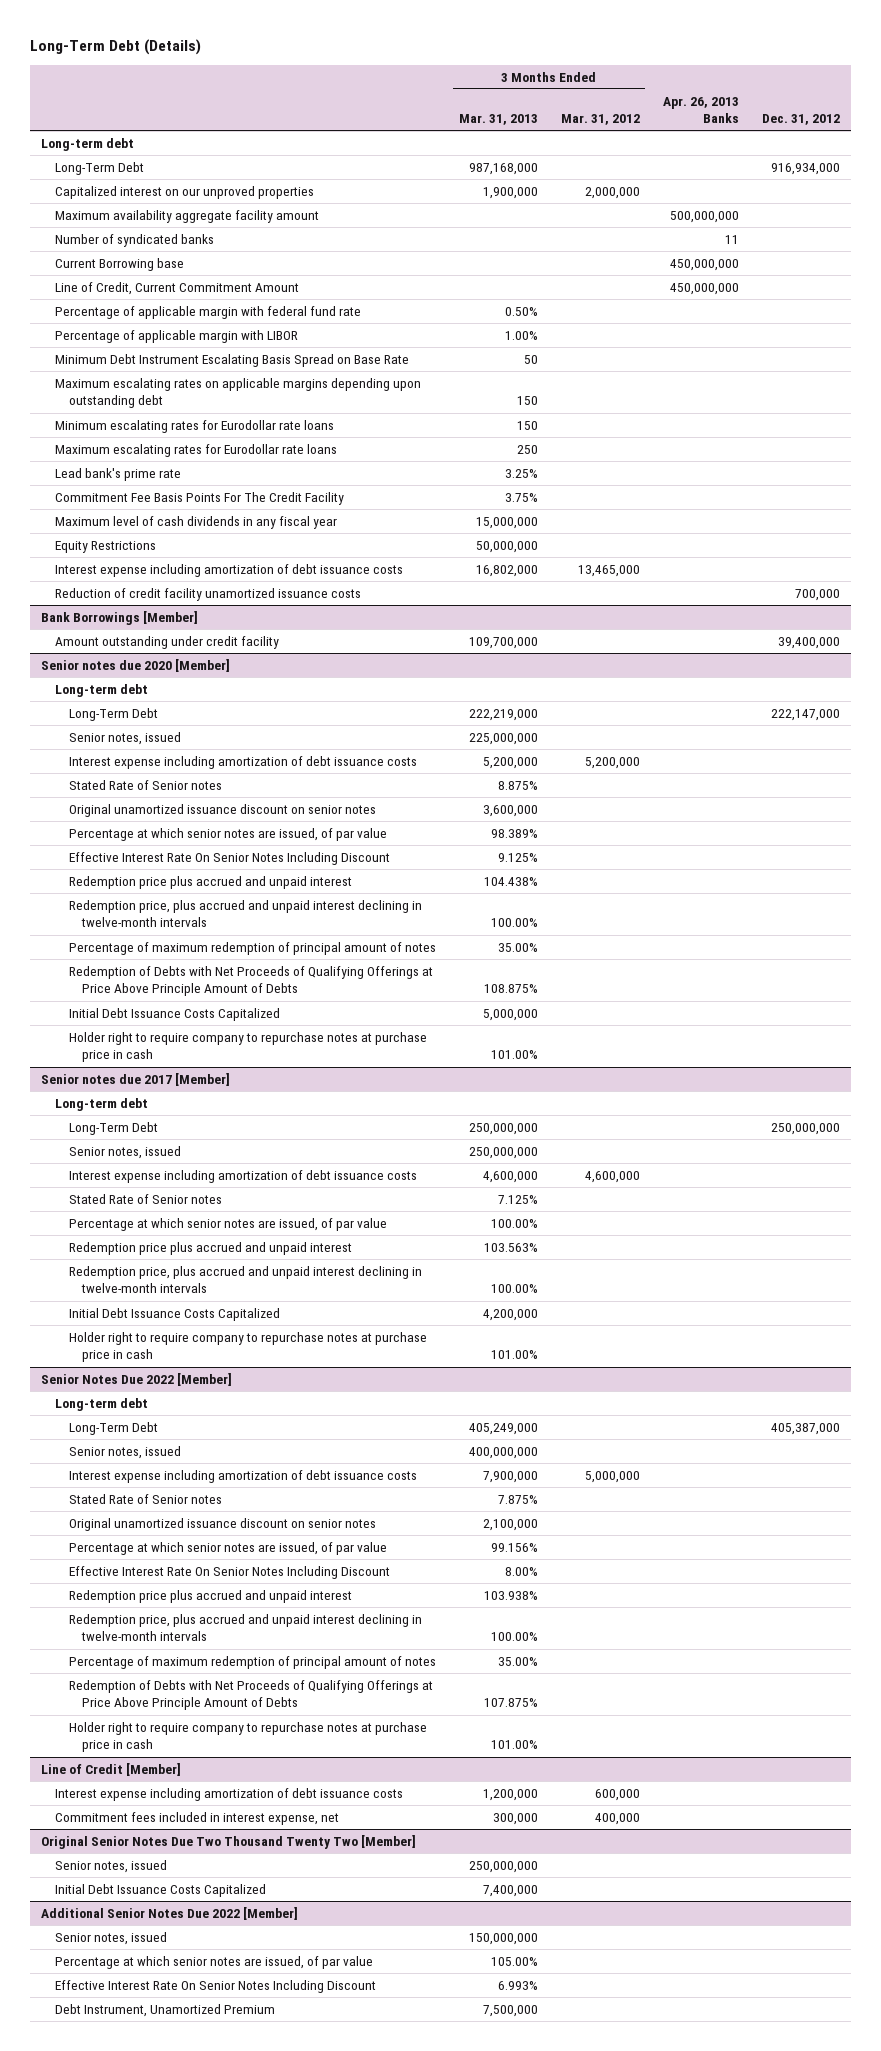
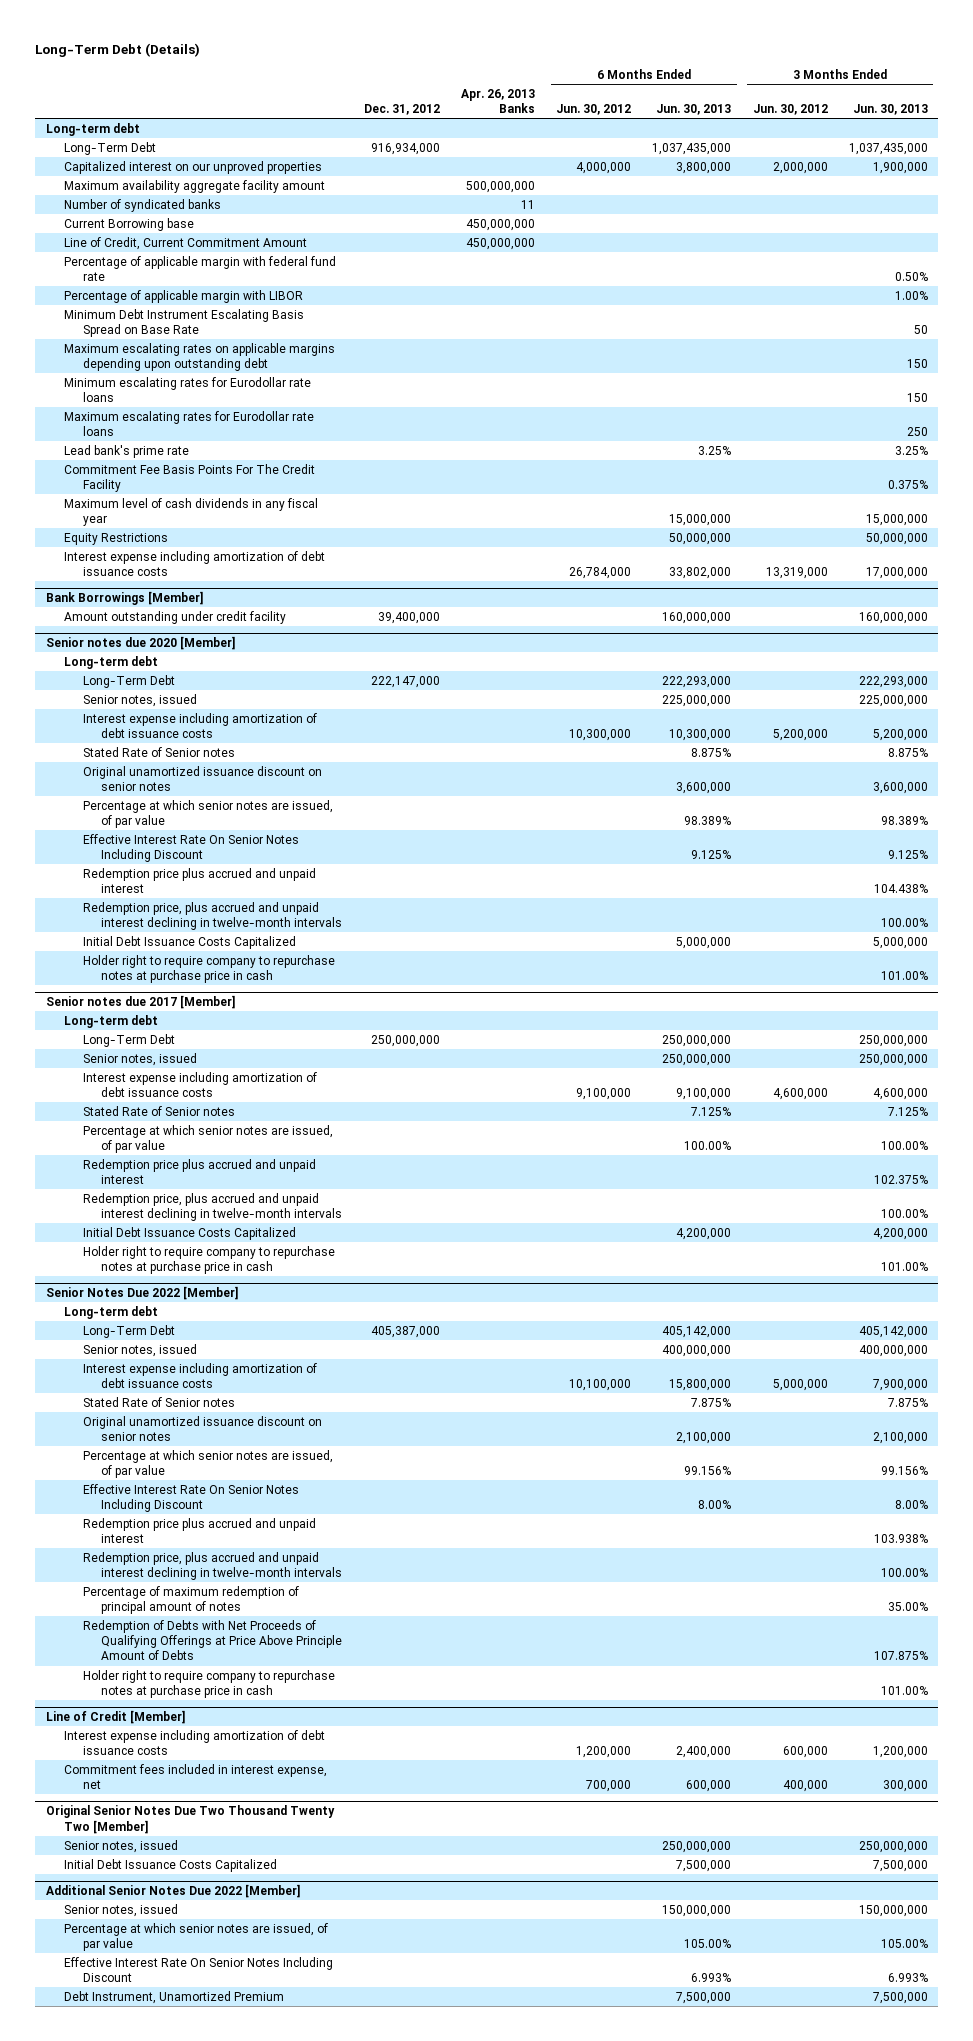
- | 3 Months Ended Mar. 31, 2013 | 3 Months Ended Mar. 31, 2012 | Apr. 26, 2013 Banks | Dec. 31, 2012
+ | Dec. 31, 2012 | Apr. 26, 2013 Banks | 6 Months Ended Jun. 30, 2012 | 6 Months Ended Jun. 30, 2013 | 3 Months Ended Jun. 30, 2012 | 3 Months Ended Jun. 30, 2013
- Reduction of credit facility unamortized issuance costs | | | | 700,000
@ Senior notes due 2020 [Member]
- Percentage of maximum redemption of principal amount of notes | 35.00% | | |
- Redemption of Debts with Net Proceeds of Qualifying Offerings at Price Above Principle Amount of Debts | 108.875% | | |

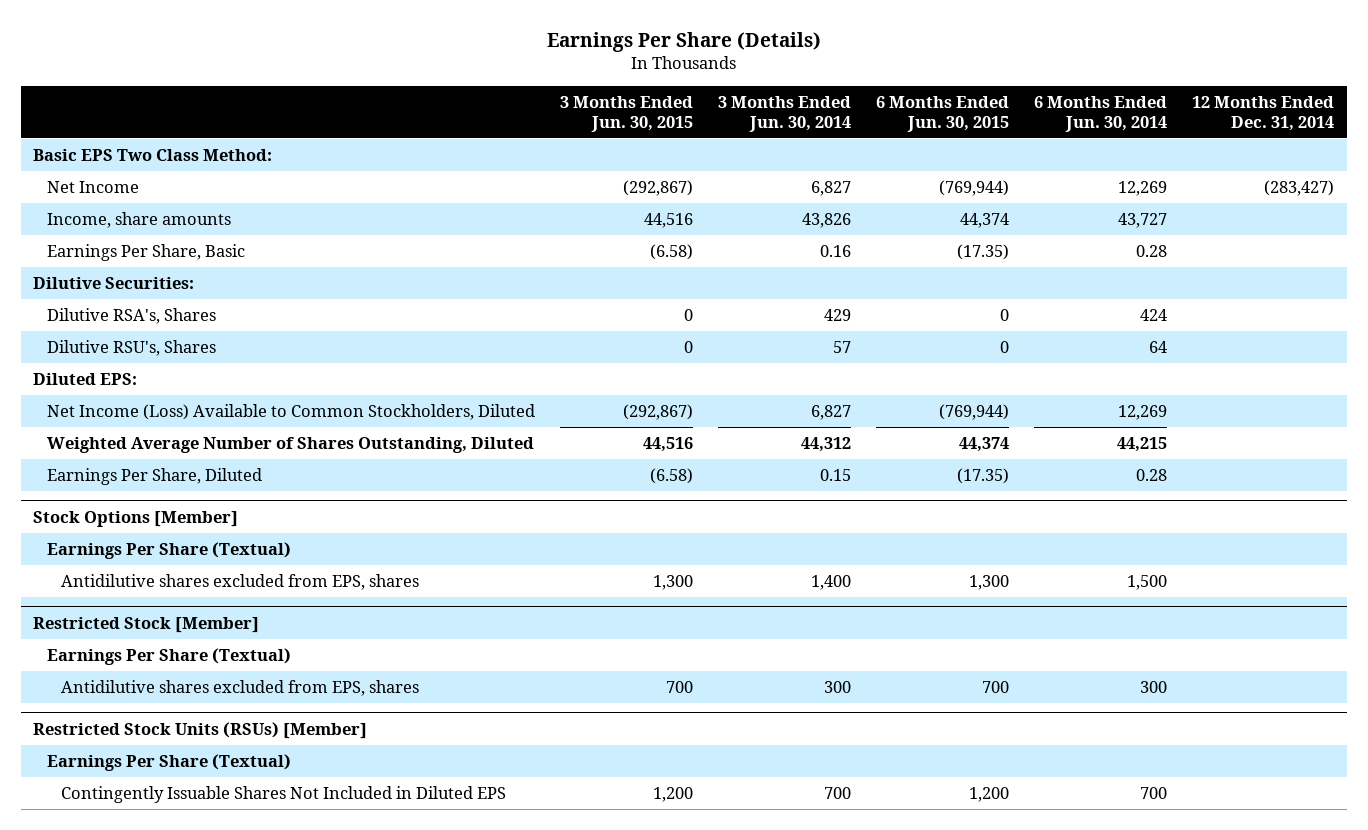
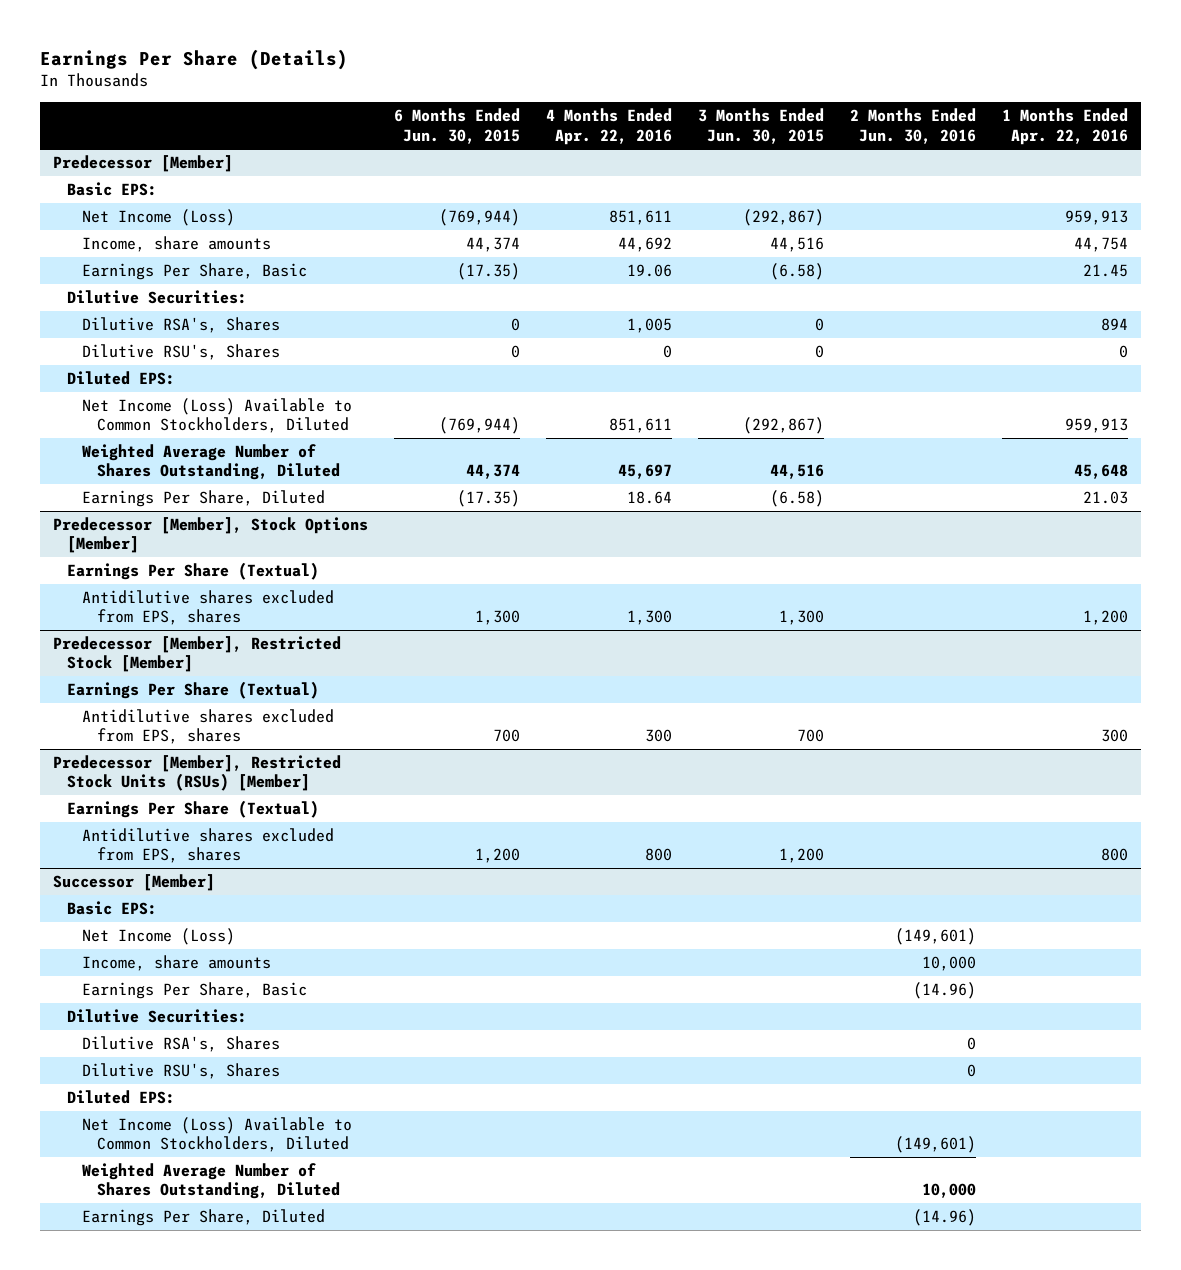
- | 3 Months Ended Jun. 30, 2015 | 3 Months Ended Jun. 30, 2014 | 6 Months Ended Jun. 30, 2015 | 6 Months Ended Jun. 30, 2014 | 12 Months Ended Dec. 31, 2014
+ | 6 Months Ended Jun. 30, 2015 | 4 Months Ended Apr. 22, 2016 | 3 Months Ended Jun. 30, 2015 | 2 Months Ended Jun. 30, 2016 | 1 Months Ended Apr. 22, 2016
- Basic EPS Two Class Method:
- Net Income | (292,867) | 6,827 | (769,944) | 12,269 | (283,427)
+ Predecessor [Member]
+ Basic EPS:
+ Net Income (Loss) | (769,944) | 851,611 | (292,867) | | 959,913
- Stock Options [Member]
+ Predecessor [Member], Stock Options [Member]
- Restricted Stock [Member]
+ Predecessor [Member], Restricted Stock [Member]
- Restricted Stock Units (RSUs) [Member]
+ Predecessor [Member], Restricted Stock Units (RSUs) [Member]
- Contingently Issuable Shares Not Included in Diluted EPS | 1,200 | 700 | 1,200 | 700 |
+ Antidilutive shares excluded from EPS, shares | 1,200 | 800 | 1,200 | | 800
+ Successor [Member]
+ Basic EPS:
+ Net Income (Loss) | | | | (149,601) |
+ Income, share amounts | | | | 10,000 |
+ Earnings Per Share, Basic | | | | (14.96) |
+ Dilutive Securities:
+ Dilutive RSA's, Shares | | | | 0 |
+ Dilutive RSU's, Shares | | | | 0 |
+ Diluted EPS:
+ Net Income (Loss) Available to Common Stockholders, Diluted | | | | (149,601) |
+ Weighted Average Number of Shares Outstanding, Diluted | | | | 10,000 |
+ Earnings Per Share, Diluted | | | | (14.96) |

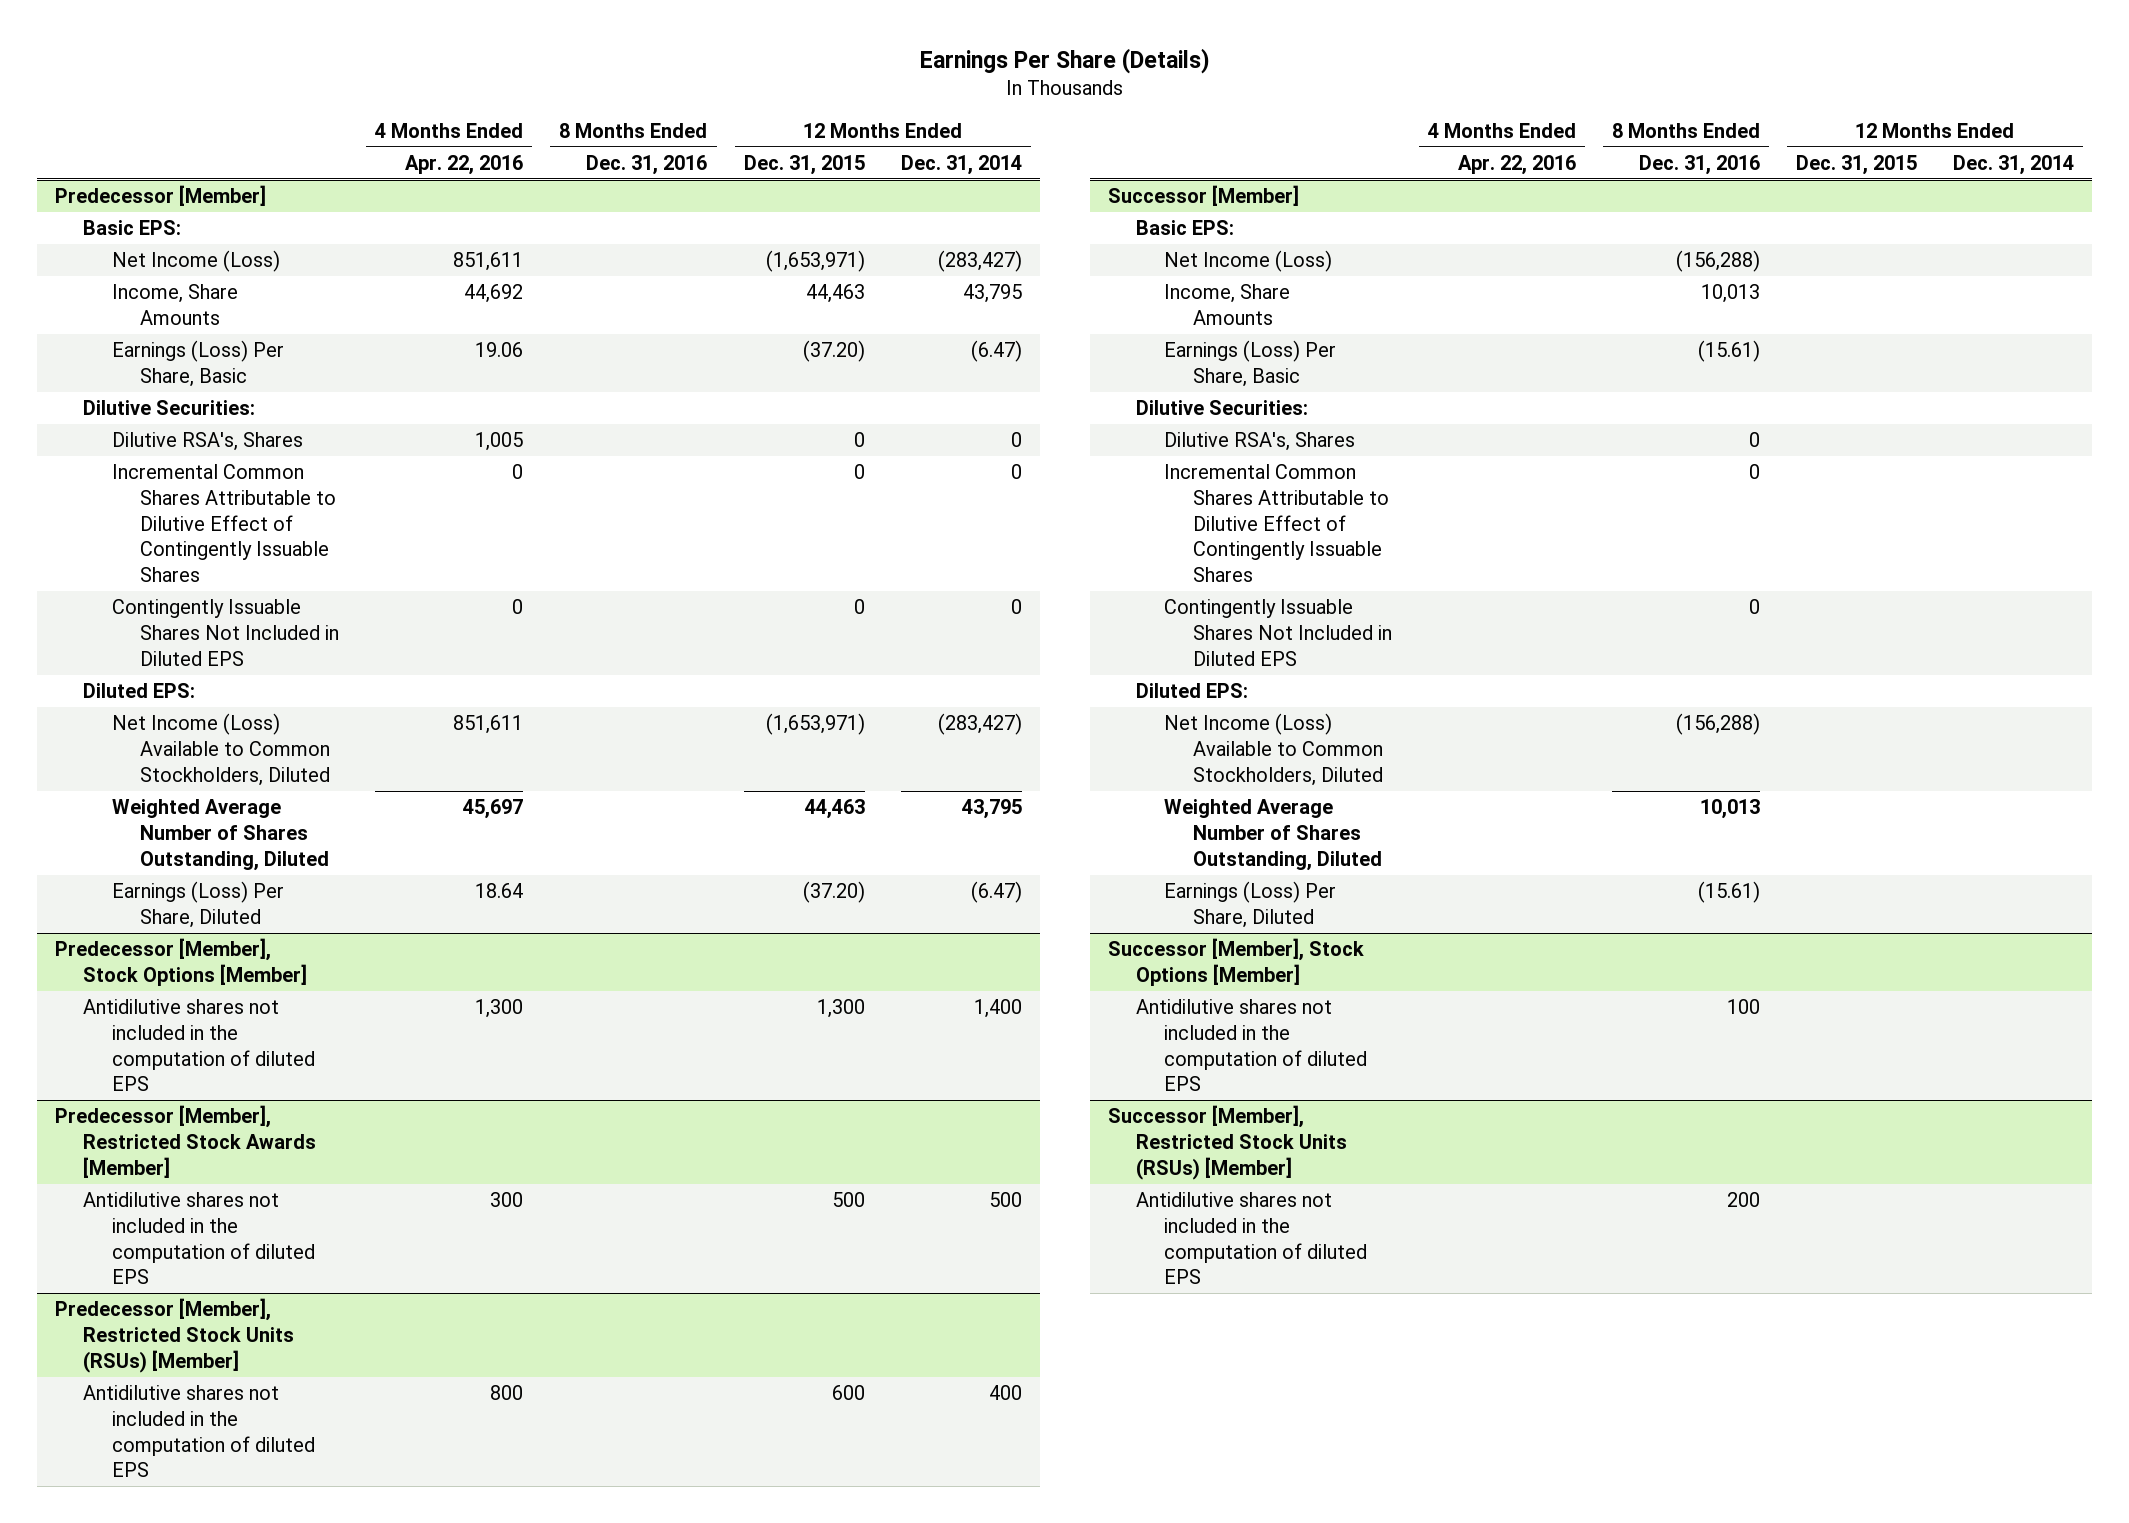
- | 6 Months Ended Jun. 30, 2015 | 4 Months Ended Apr. 22, 2016 | 3 Months Ended Jun. 30, 2015 | 2 Months Ended Jun. 30, 2016 | 1 Months Ended Apr. 22, 2016
+ | 4 Months Ended Apr. 22, 2016 | 8 Months Ended Dec. 31, 2016 | 12 Months Ended Dec. 31, 2015 | 12 Months Ended Dec. 31, 2014
@ Predecessor [Member]
- Income, share amounts | 44,374 | 44,692 | 44,516 | | 44,754
- Earnings Per Share, Basic | (17.35) | 19.06 | (6.58) | | 21.45
+ Income, Share Amounts | 44,692 | | 44,463 | 43,795
+ Earnings (Loss) Per Share, Basic | 19.06 | | (37.20) | (6.47)
- Dilutive RSU's, Shares | 0 | 0 | 0 | | 0
+ Incremental Common Shares Attributable to Dilutive Effect of Contingently Issuable Shares | 0 | | 0 | 0
+ Contingently Issuable Shares Not Included in Diluted EPS | 0 | | 0 | 0
- Earnings Per Share, Diluted | (17.35) | 18.64 | (6.58) | | 21.03
+ Earnings (Loss) Per Share, Diluted | 18.64 | | (37.20) | (6.47)
@ Predecessor [Member], Stock Options [Member]
- Earnings Per Share (Textual)
- Antidilutive shares excluded from EPS, shares | 1,300 | 1,300 | 1,300 | | 1,200
- Predecessor [Member], Restricted Stock [Member]
- Earnings Per Share (Textual)
- Antidilutive shares excluded from EPS, shares | 700 | 300 | 700 | | 300
@ Predecessor [Member], Stock Options [Member]
+ Antidilutive shares not included in the computation of diluted EPS | 1,300 | | 1,300 | 1,400
+ Predecessor [Member], Restricted Stock Awards [Member]
+ Antidilutive shares not included in the computation of diluted EPS | 300 | | 500 | 500
@ Predecessor [Member], Restricted Stock Units (RSUs) [Member]
- Earnings Per Share (Textual)
- Antidilutive shares excluded from EPS, shares | 1,200 | 800 | 1,200 | | 800
+ Antidilutive shares not included in the computation of diluted EPS | 800 | | 600 | 400
@ Successor [Member]
- Income, share amounts | | | | 10,000 |
- Earnings Per Share, Basic | | | | (14.96) |
+ Income, Share Amounts | | 10,013 | |
+ Earnings (Loss) Per Share, Basic | | (15.61) | |
- Dilutive RSU's, Shares | | | | 0 |
+ Incremental Common Shares Attributable to Dilutive Effect of Contingently Issuable Shares | | 0 | |
+ Contingently Issuable Shares Not Included in Diluted EPS | | 0 | |
- Earnings Per Share, Diluted | | | | (14.96) |
+ Earnings (Loss) Per Share, Diluted | | (15.61) | |
+ Successor [Member], Stock Options [Member]
+ Antidilutive shares not included in the computation of diluted EPS | | 100 | |
+ Successor [Member], Restricted Stock Units (RSUs) [Member]
+ Antidilutive shares not included in the computation of diluted EPS | | 200 | |

